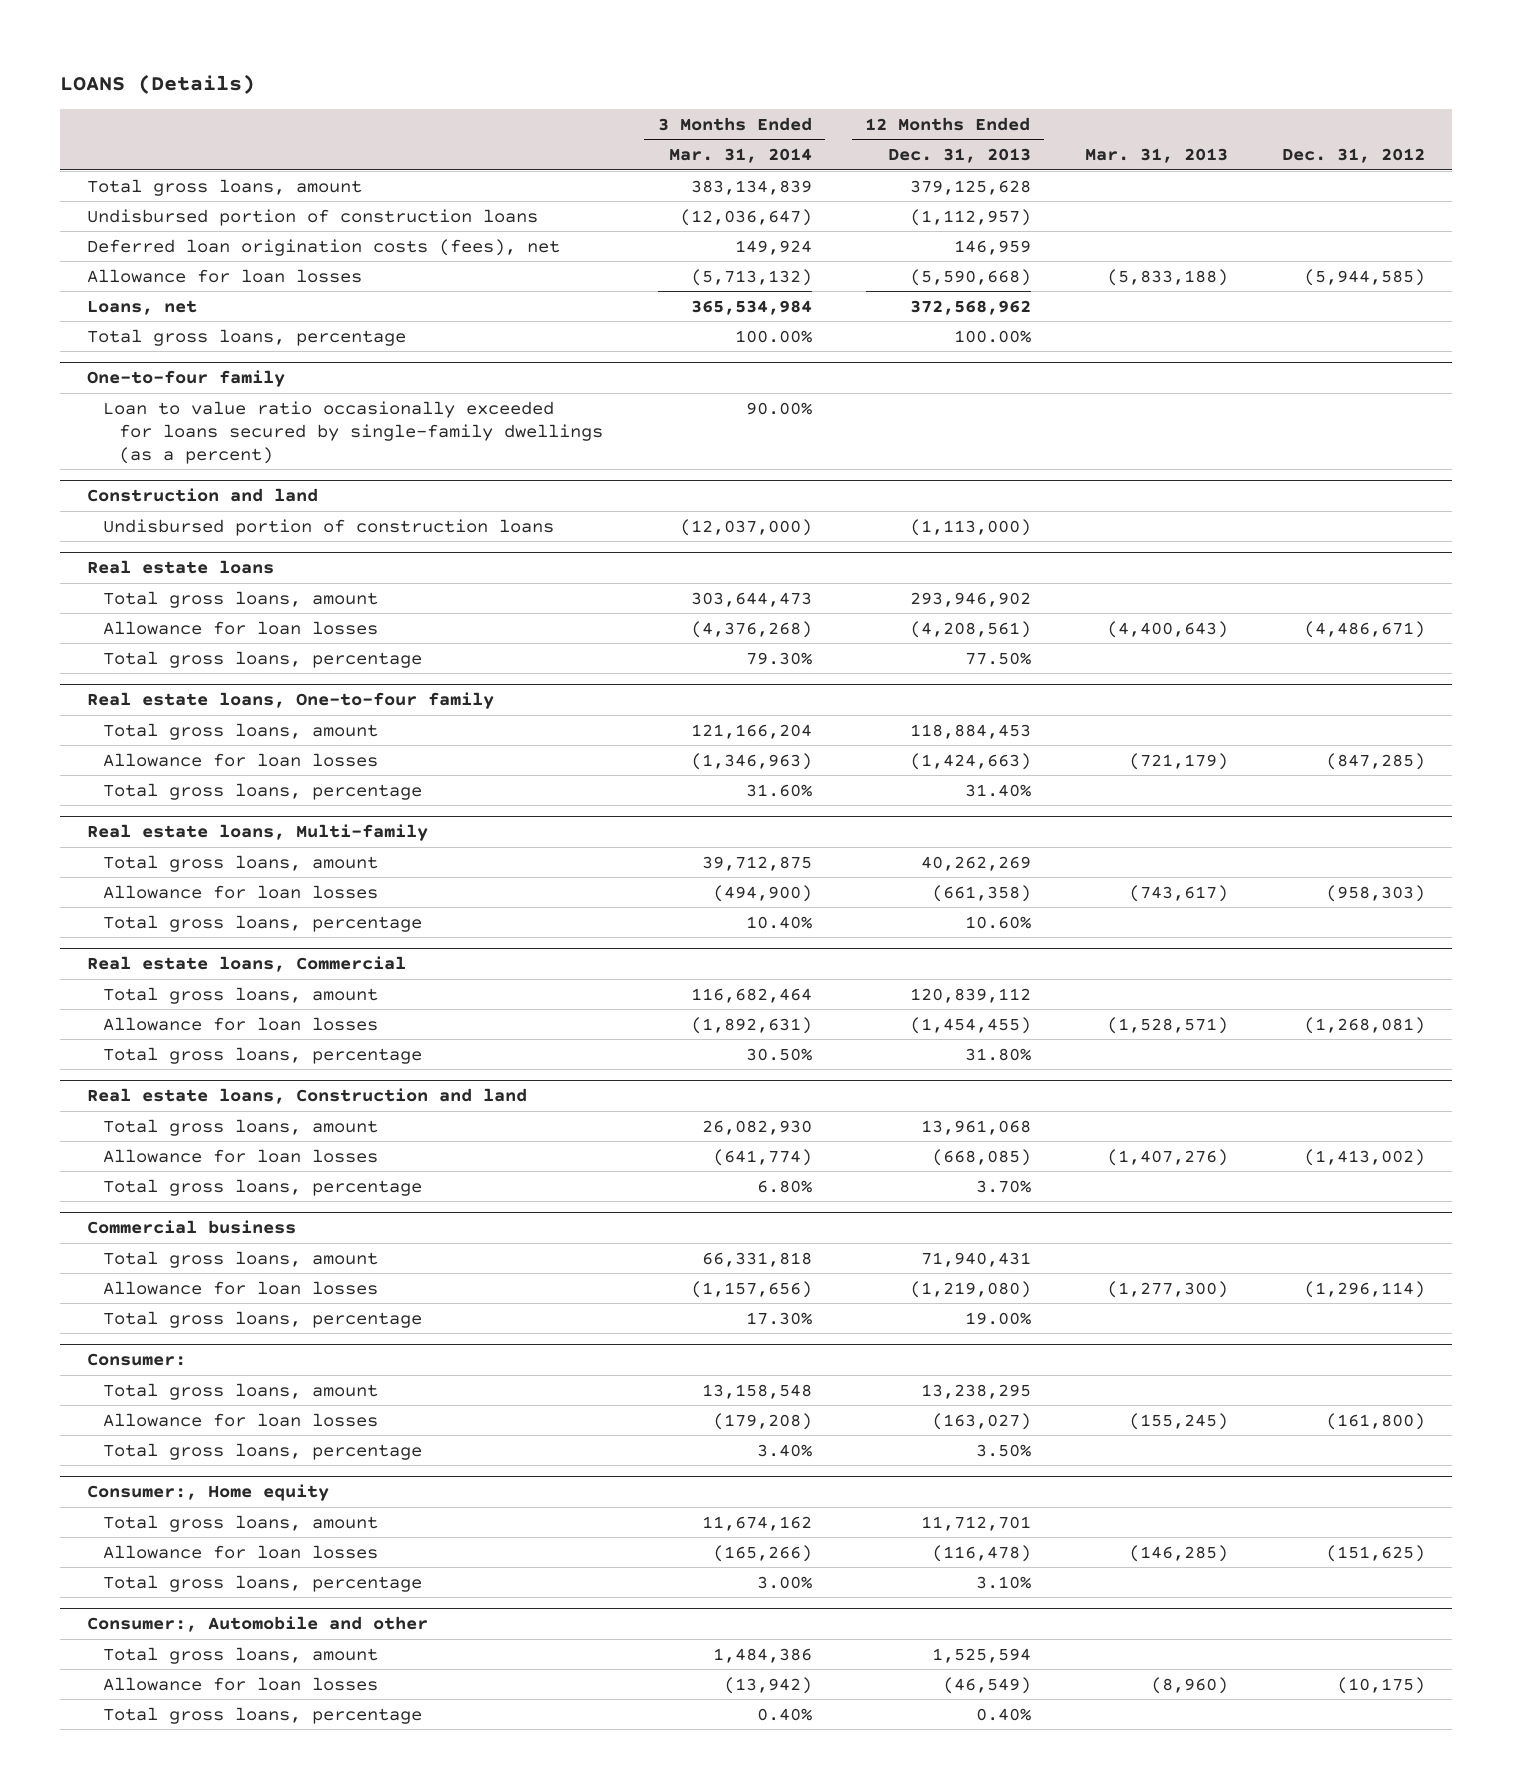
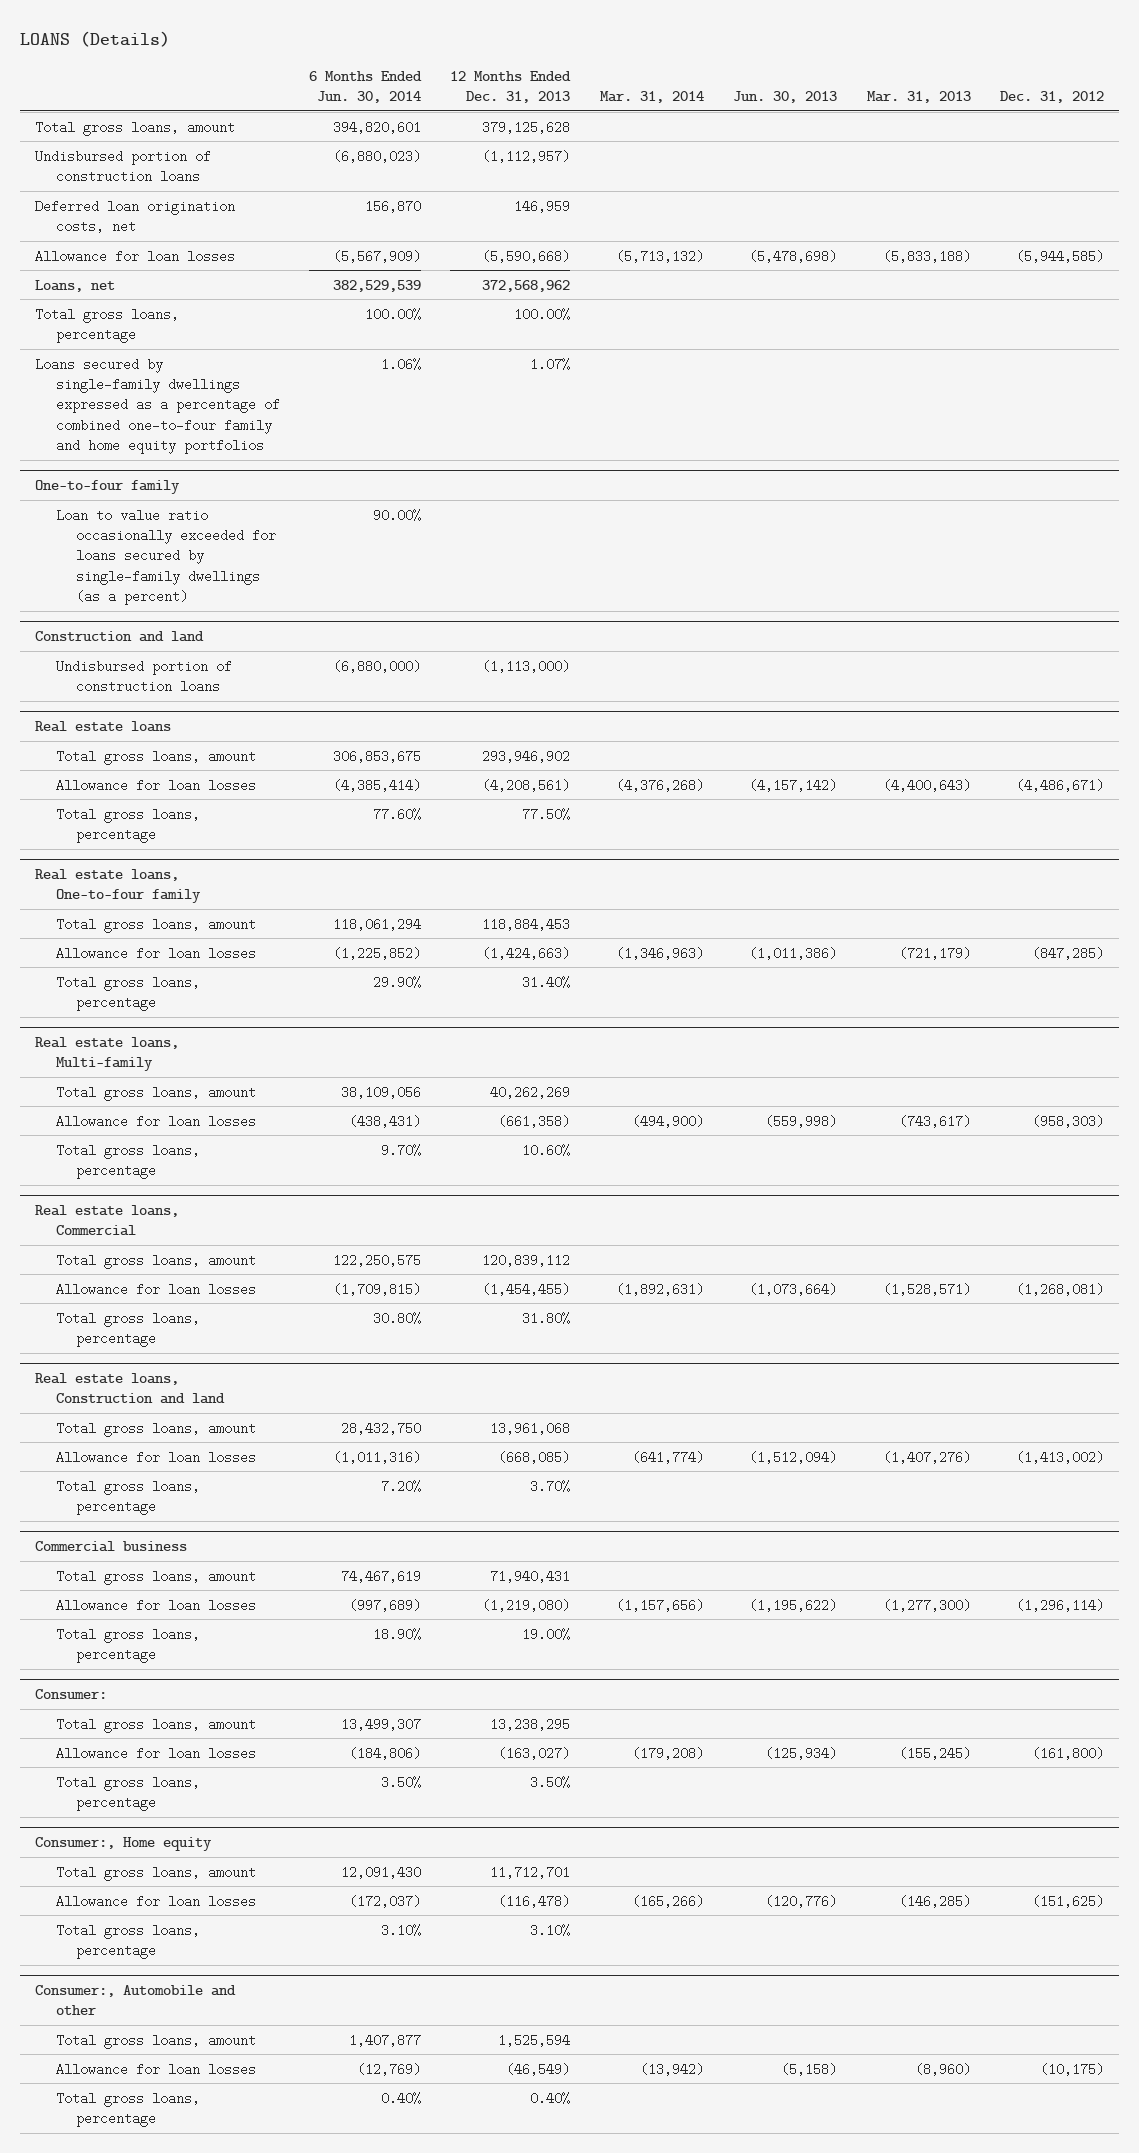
- | 3 Months Ended Mar. 31, 2014 | 12 Months Ended Dec. 31, 2013 | Mar. 31, 2013 | Dec. 31, 2012
+ | 6 Months Ended Jun. 30, 2014 | 12 Months Ended Dec. 31, 2013 | Mar. 31, 2014 | Jun. 30, 2013 | Mar. 31, 2013 | Dec. 31, 2012
- Deferred loan origination costs (fees), net | 149,924 | 146,959 | |
+ Deferred loan origination costs, net | 156,870 | 146,959 | | | |
+ Loans secured by single-family dwellings expressed as a percentage of combined one-to-four family and home equity portfolios | 1.06% | 1.07% | | | |

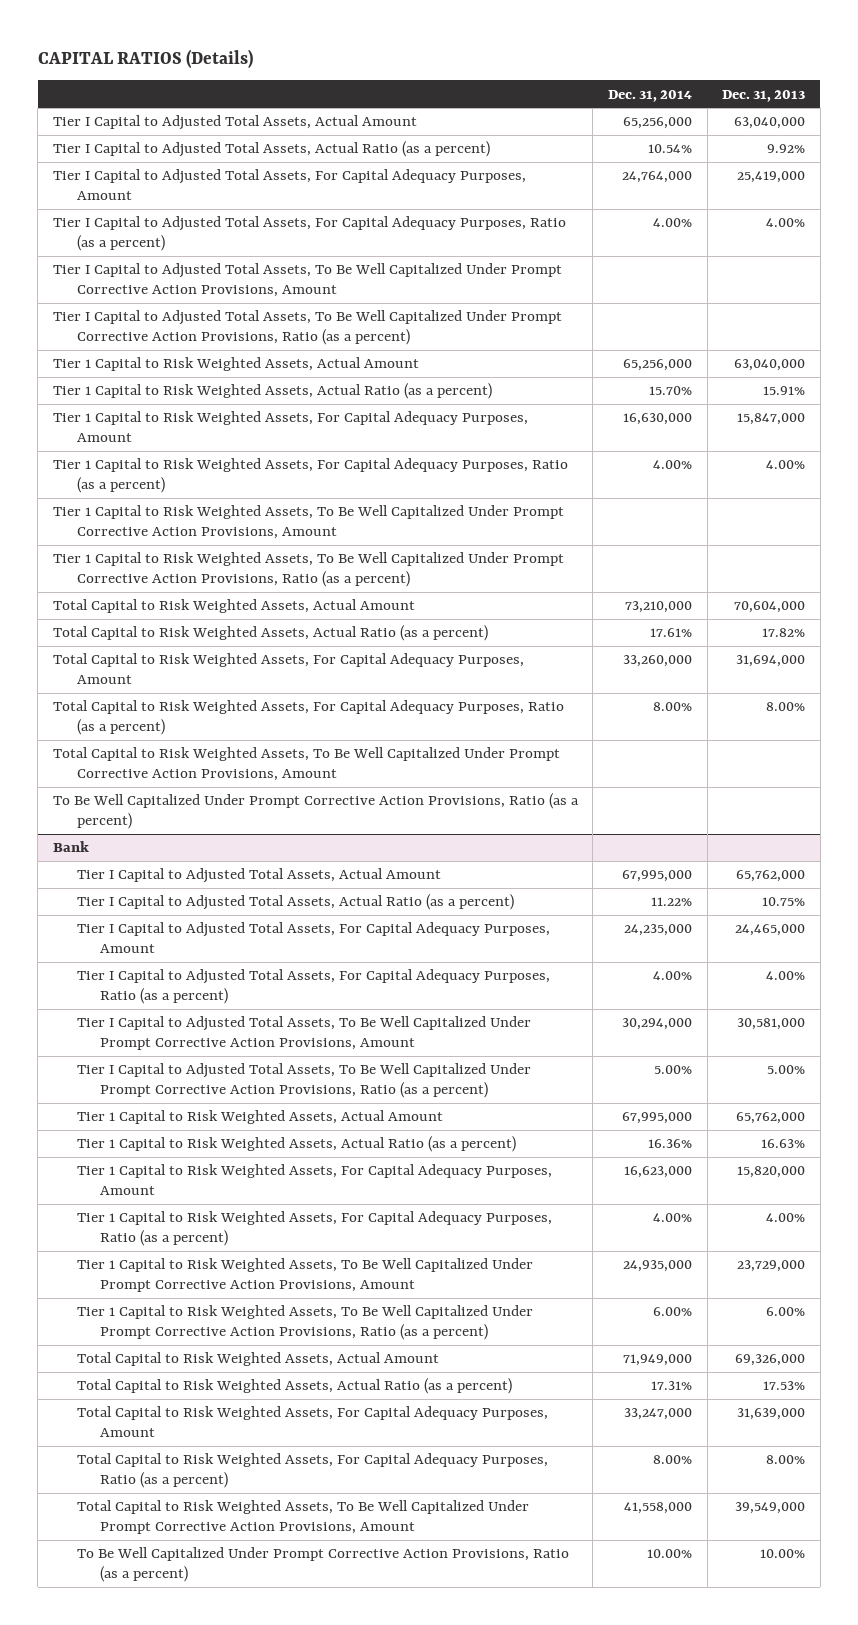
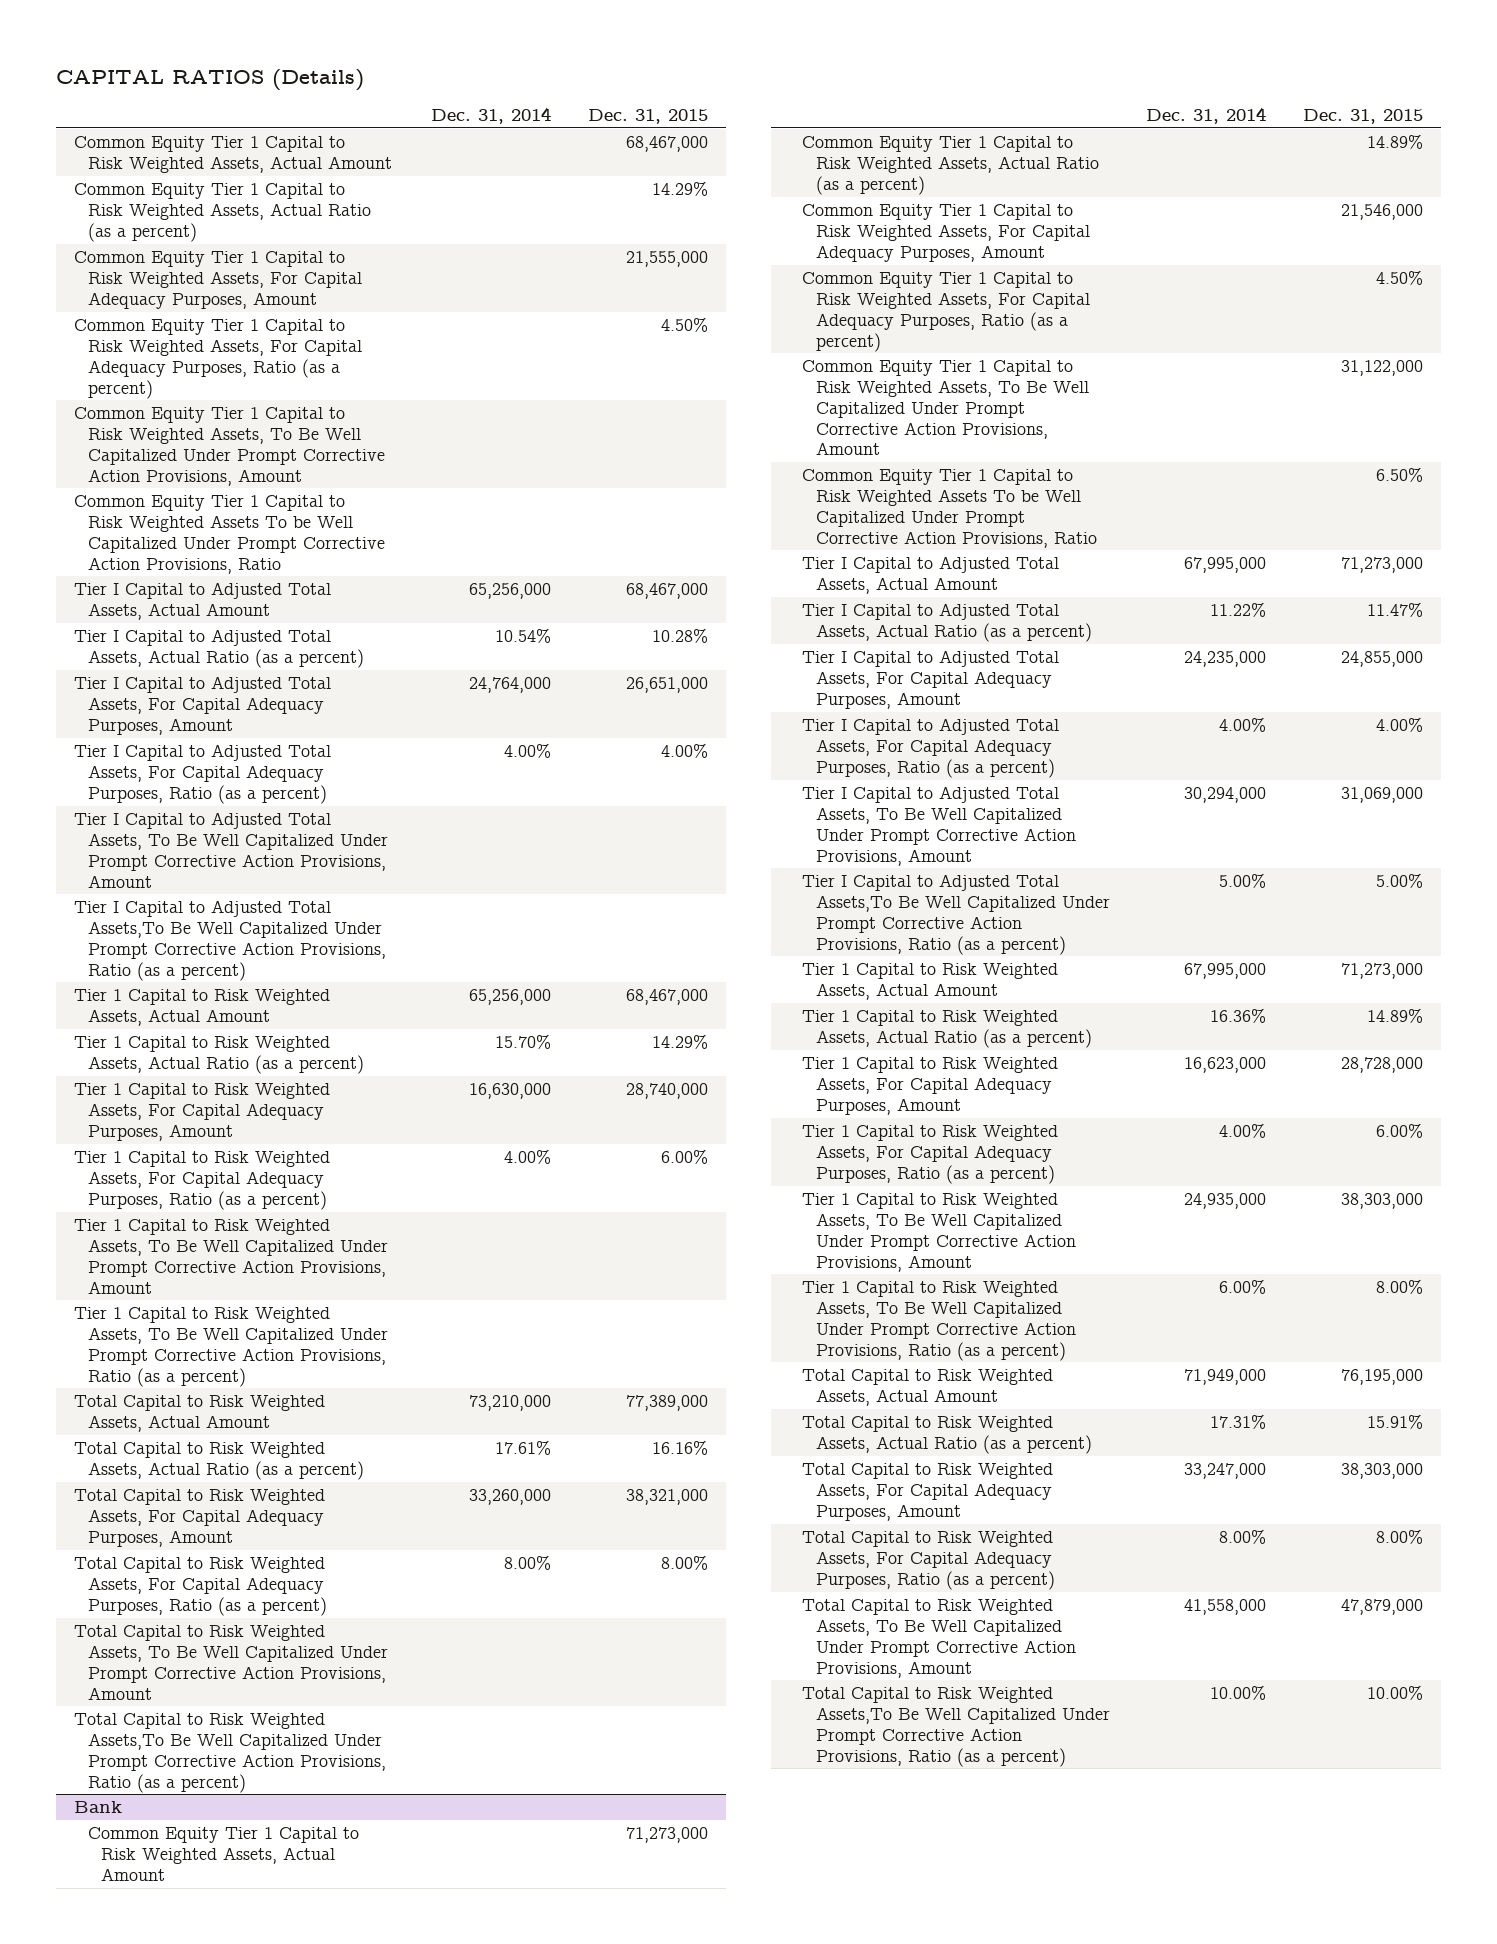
- | Dec. 31, 2014 | Dec. 31, 2013
+ | Dec. 31, 2014 | Dec. 31, 2015
+ Common Equity Tier 1 Capital to Risk Weighted Assets, Actual Amount | | 68,467,000
+ Common Equity Tier 1 Capital to Risk Weighted Assets, Actual Ratio (as a percent) | | 14.29%
+ Common Equity Tier 1 Capital to Risk Weighted Assets, For Capital Adequacy Purposes, Amount | | 21,555,000
+ Common Equity Tier 1 Capital to Risk Weighted Assets, For Capital Adequacy Purposes, Ratio (as a percent) | | 4.50%
+ Common Equity Tier 1 Capital to Risk Weighted Assets, To Be Well Capitalized Under Prompt Corrective Action Provisions, Amount
+ Common Equity Tier 1 Capital to Risk Weighted Assets To be Well Capitalized Under Prompt Corrective Action Provisions, Ratio
- Tier I Capital to Adjusted Total Assets, To Be Well Capitalized Under Prompt Corrective Action Provisions, Ratio (as a percent)
+ Tier I Capital to Adjusted Total Assets,To Be Well Capitalized Under Prompt Corrective Action Provisions, Ratio (as a percent)
- To Be Well Capitalized Under Prompt Corrective Action Provisions, Ratio (as a percent)
+ Total Capital to Risk Weighted Assets,To Be Well Capitalized Under Prompt Corrective Action Provisions, Ratio (as a percent)
@ Bank
+ Common Equity Tier 1 Capital to Risk Weighted Assets, Actual Amount | | 71,273,000
+ Common Equity Tier 1 Capital to Risk Weighted Assets, Actual Ratio (as a percent) | | 14.89%
+ Common Equity Tier 1 Capital to Risk Weighted Assets, For Capital Adequacy Purposes, Amount | | 21,546,000
+ Common Equity Tier 1 Capital to Risk Weighted Assets, For Capital Adequacy Purposes, Ratio (as a percent) | | 4.50%
+ Common Equity Tier 1 Capital to Risk Weighted Assets, To Be Well Capitalized Under Prompt Corrective Action Provisions, Amount | | 31,122,000
+ Common Equity Tier 1 Capital to Risk Weighted Assets To be Well Capitalized Under Prompt Corrective Action Provisions, Ratio | | 6.50%
- Tier I Capital to Adjusted Total Assets, To Be Well Capitalized Under Prompt Corrective Action Provisions, Ratio (as a percent) | 5.00% | 5.00%
+ Tier I Capital to Adjusted Total Assets,To Be Well Capitalized Under Prompt Corrective Action Provisions, Ratio (as a percent) | 5.00% | 5.00%
- To Be Well Capitalized Under Prompt Corrective Action Provisions, Ratio (as a percent) | 10.00% | 10.00%
+ Total Capital to Risk Weighted Assets,To Be Well Capitalized Under Prompt Corrective Action Provisions, Ratio (as a percent) | 10.00% | 10.00%

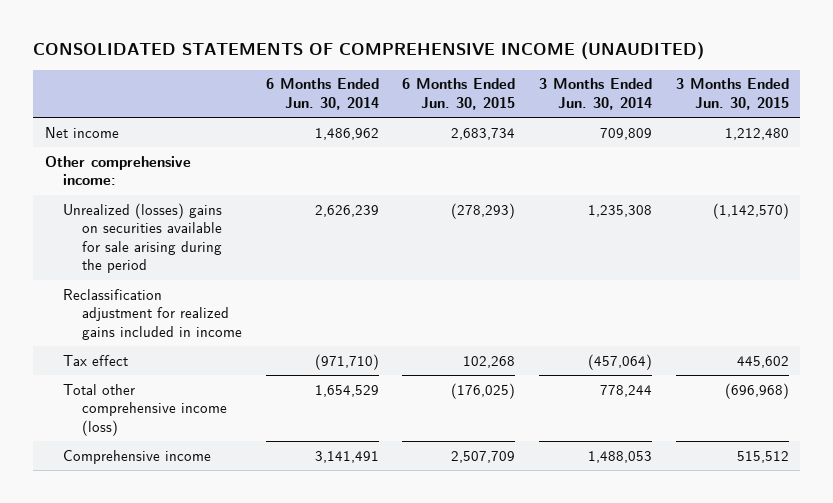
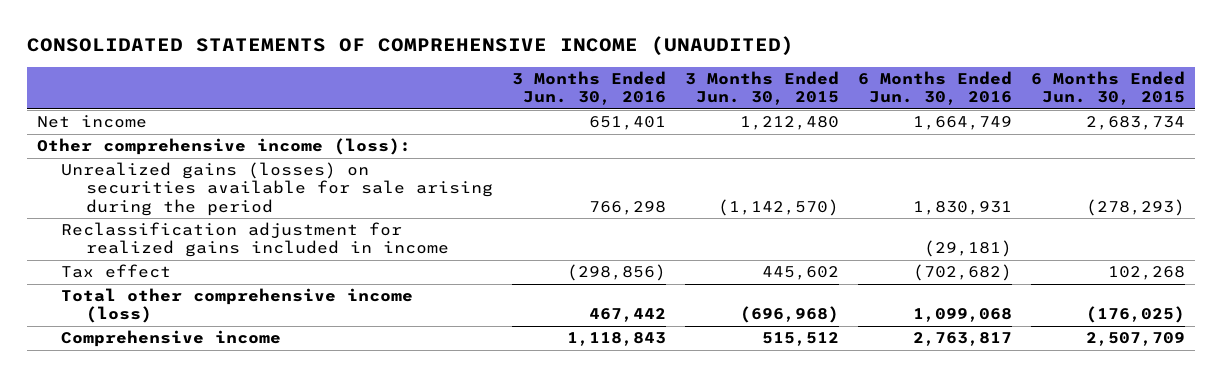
- | 6 Months Ended Jun. 30, 2014 | 6 Months Ended Jun. 30, 2015 | 3 Months Ended Jun. 30, 2014 | 3 Months Ended Jun. 30, 2015
+ | 3 Months Ended Jun. 30, 2016 | 3 Months Ended Jun. 30, 2015 | 6 Months Ended Jun. 30, 2016 | 6 Months Ended Jun. 30, 2015
- Other comprehensive income:
- Unrealized (losses) gains on securities available for sale arising during the period | 2,626,239 | (278,293) | 1,235,308 | (1,142,570)
+ Other comprehensive income (loss):
+ Unrealized gains (losses) on securities available for sale arising during the period | 766,298 | (1,142,570) | 1,830,931 | (278,293)

